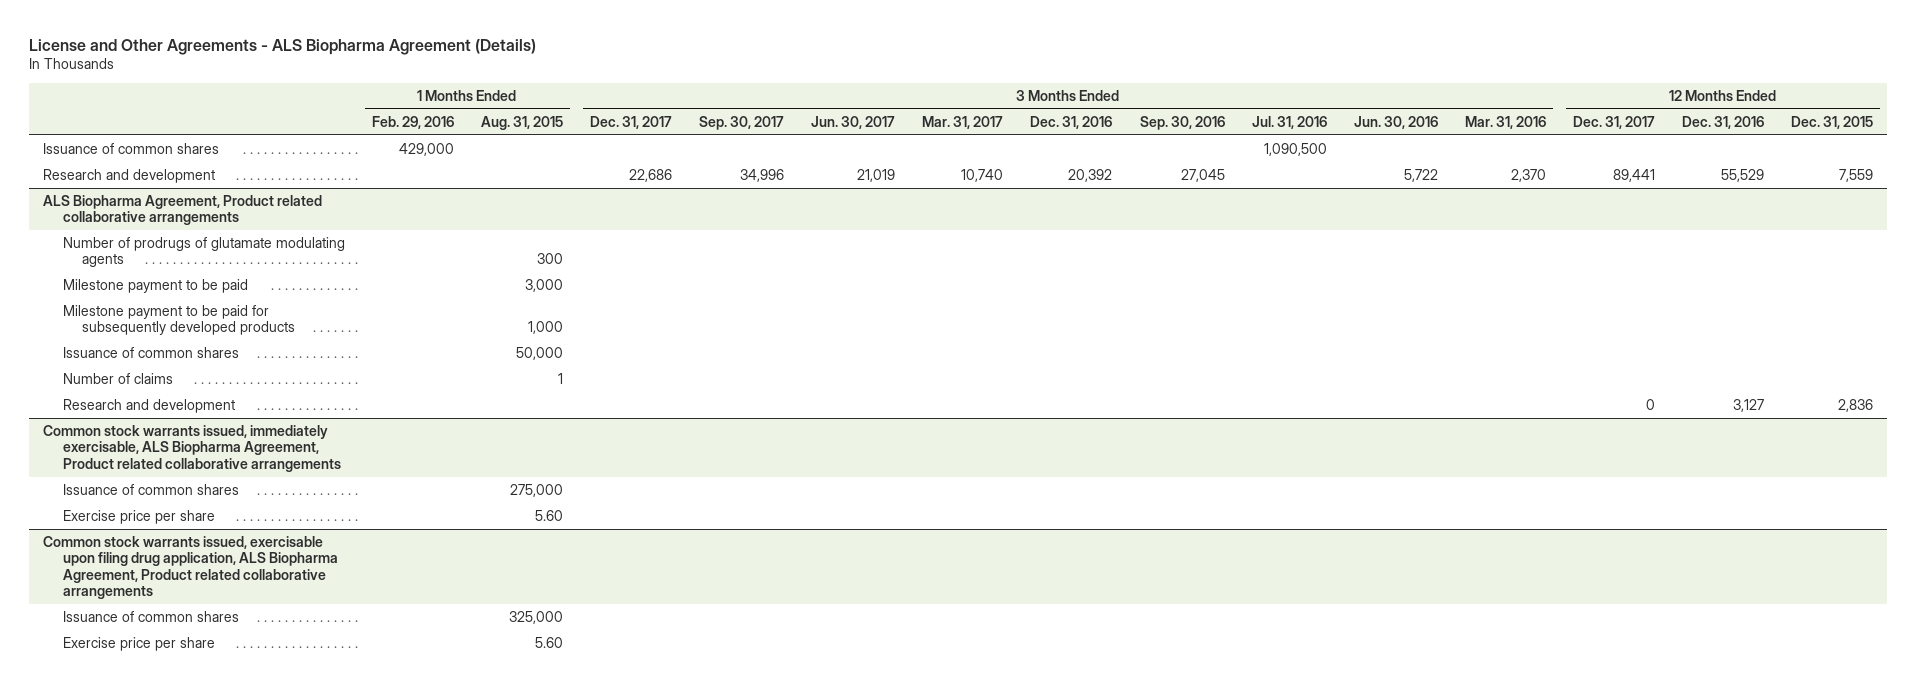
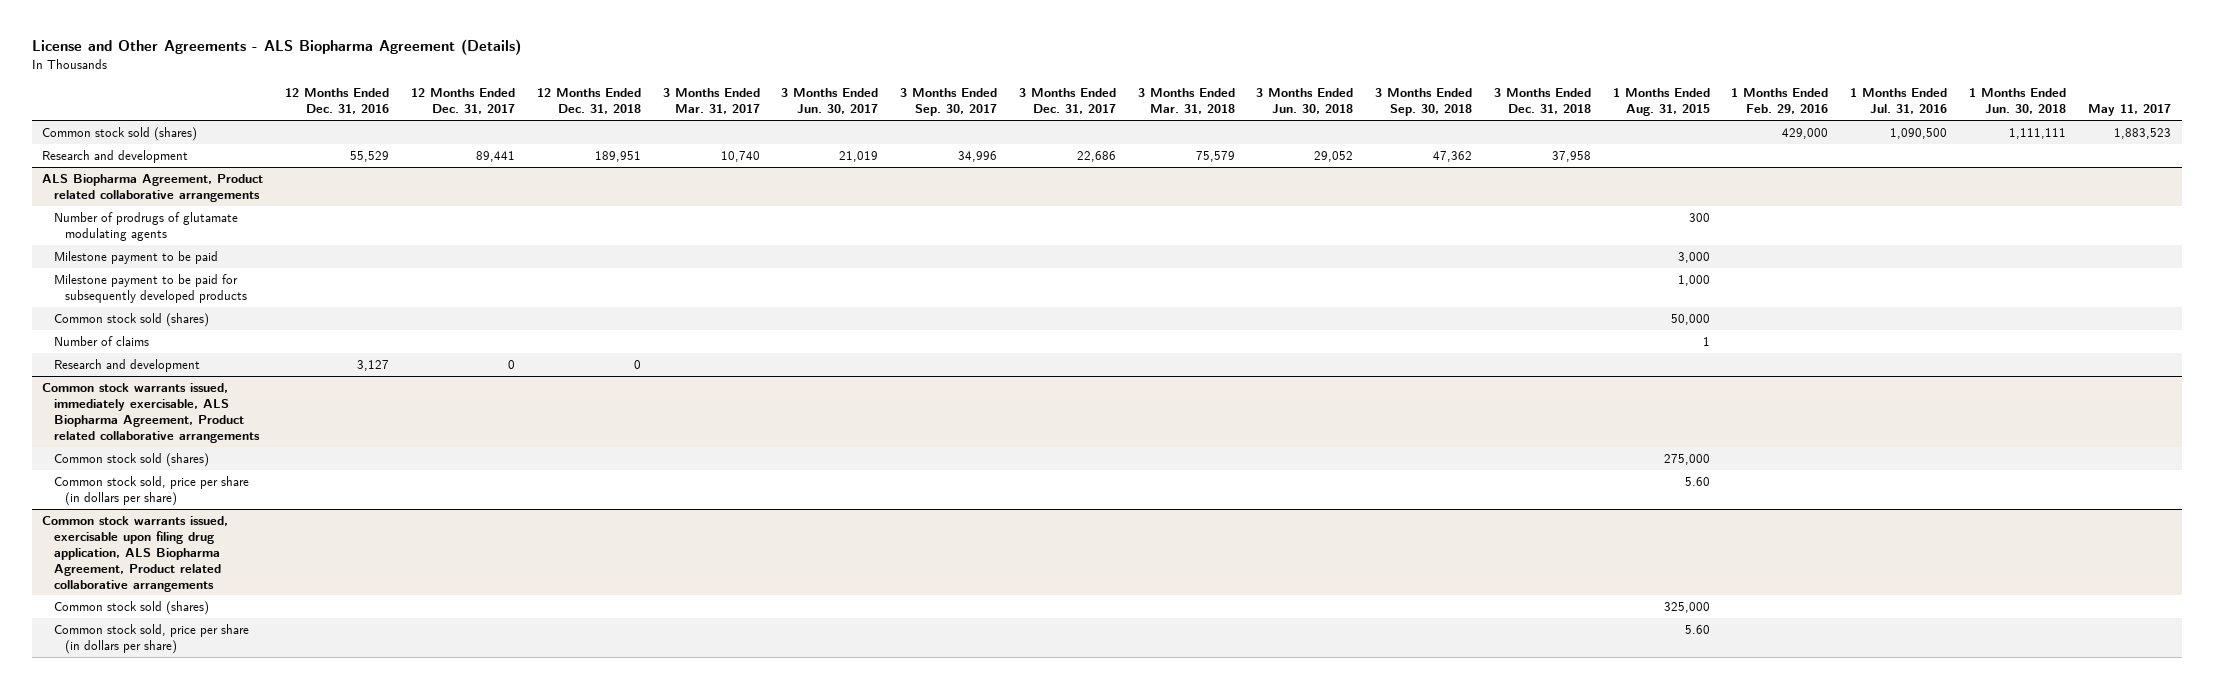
- | 1 Months Ended Feb. 29, 2016 | 1 Months Ended Aug. 31, 2015 | 3 Months Ended Dec. 31, 2017 | 3 Months Ended Sep. 30, 2017 | 3 Months Ended Jun. 30, 2017 | 3 Months Ended Mar. 31, 2017 | 3 Months Ended Dec. 31, 2016 | 3 Months Ended Sep. 30, 2016 | 3 Months Ended Jul. 31, 2016 | 3 Months Ended Jun. 30, 2016 | 3 Months Ended Mar. 31, 2016 | 12 Months Ended Dec. 31, 2017 | 12 Months Ended Dec. 31, 2016 | 12 Months Ended Dec. 31, 2015
+ | 12 Months Ended Dec. 31, 2016 | 12 Months Ended Dec. 31, 2017 | 12 Months Ended Dec. 31, 2018 | 3 Months Ended Mar. 31, 2017 | 3 Months Ended Jun. 30, 2017 | 3 Months Ended Sep. 30, 2017 | 3 Months Ended Dec. 31, 2017 | 3 Months Ended Mar. 31, 2018 | 3 Months Ended Jun. 30, 2018 | 3 Months Ended Sep. 30, 2018 | 3 Months Ended Dec. 31, 2018 | 1 Months Ended Aug. 31, 2015 | 1 Months Ended Feb. 29, 2016 | 1 Months Ended Jul. 31, 2016 | 1 Months Ended Jun. 30, 2018 | May 11, 2017
- Issuance of common shares | 429,000 | | | | | | | | 1,090,500 | | | | |
+ Common stock sold (shares) | | | | | | | | | | | | | 429,000 | 1,090,500 | 1,111,111 | 1,883,523
@ ALS Biopharma Agreement, Product related collaborative arrangements
- Issuance of common shares | | 50,000 | | | | | | | | | | | |
+ Common stock sold (shares) | | | | | | | | | | | | 50,000 | | | |
@ Common stock warrants issued, immediately exercisable, ALS Biopharma Agreement, Product related collaborative arrangements
- Issuance of common shares | | 275,000 | | | | | | | | | | | |
- Exercise price per share | | 5.60 | | | | | | | | | | | |
+ Common stock sold (shares) | | | | | | | | | | | | 275,000 | | | |
+ Common stock sold, price per share (in dollars per share) | | | | | | | | | | | | 5.60 | | | |
@ Common stock warrants issued, exercisable upon filing drug application, ALS Biopharma Agreement, Product related collaborative arrangements
- Issuance of common shares | | 325,000 | | | | | | | | | | | |
- Exercise price per share | | 5.60 | | | | | | | | | | | |
+ Common stock sold (shares) | | | | | | | | | | | | 325,000 | | | |
+ Common stock sold, price per share (in dollars per share) | | | | | | | | | | | | 5.60 | | | |

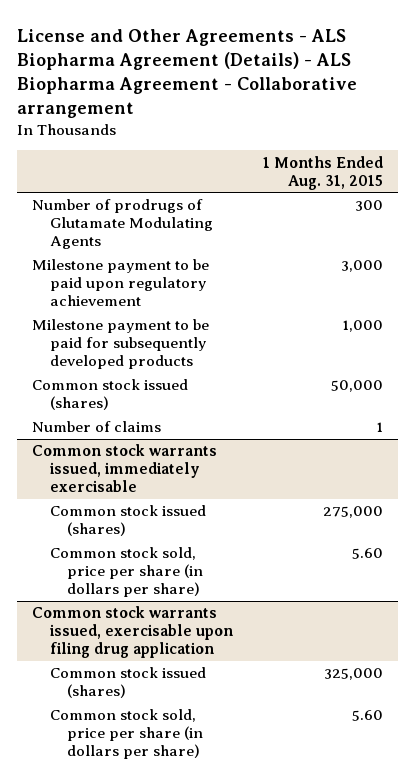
- License and Other Agreements - ALS Biopharma Agreement (Details)
+ License and Other Agreements - ALS Biopharma Agreement (Details) - ALS Biopharma Agreement - Collaborative arrangement
- | 12 Months Ended Dec. 31, 2016 | 12 Months Ended Dec. 31, 2017 | 12 Months Ended Dec. 31, 2018 | 3 Months Ended Mar. 31, 2017 | 3 Months Ended Jun. 30, 2017 | 3 Months Ended Sep. 30, 2017 | 3 Months Ended Dec. 31, 2017 | 3 Months Ended Mar. 31, 2018 | 3 Months Ended Jun. 30, 2018 | 3 Months Ended Sep. 30, 2018 | 3 Months Ended Dec. 31, 2018 | 1 Months Ended Aug. 31, 2015 | 1 Months Ended Feb. 29, 2016 | 1 Months Ended Jul. 31, 2016 | 1 Months Ended Jun. 30, 2018 | May 11, 2017
+ | 1 Months Ended Aug. 31, 2015
- Common stock sold (shares) | | | | | | | | | | | | | 429,000 | 1,090,500 | 1,111,111 | 1,883,523
- Research and development | 55,529 | 89,441 | 189,951 | 10,740 | 21,019 | 34,996 | 22,686 | 75,579 | 29,052 | 47,362 | 37,958 | | | | |
- ALS Biopharma Agreement, Product related collaborative arrangements
- Number of prodrugs of glutamate modulating agents | | | | | | | | | | | | 300 | | | |
- Milestone payment to be paid | | | | | | | | | | | | 3,000 | | | |
+ Number of prodrugs of Glutamate Modulating Agents | 300
+ Milestone payment to be paid upon regulatory achievement | 3,000
- Common stock sold (shares) | | | | | | | | | | | | 50,000 | | | |
+ Common stock issued (shares) | 50,000
- Research and development | 3,127 | 0 | 0 | | | | | | | | | | | | |
- Common stock warrants issued, immediately exercisable, ALS Biopharma Agreement, Product related collaborative arrangements
- Common stock sold (shares) | | | | | | | | | | | | 275,000 | | | |
+ Common stock warrants issued, immediately exercisable
+ Common stock issued (shares) | 275,000
- Common stock warrants issued, exercisable upon filing drug application, ALS Biopharma Agreement, Product related collaborative arrangements
- Common stock sold (shares) | | | | | | | | | | | | 325,000 | | | |
+ Common stock warrants issued, exercisable upon filing drug application
+ Common stock issued (shares) | 325,000

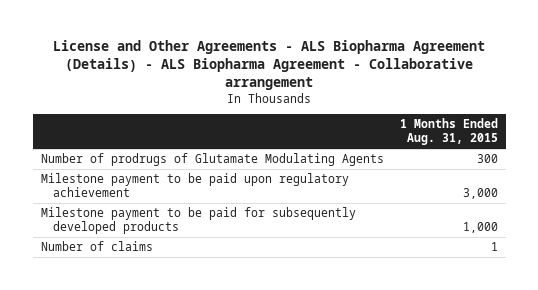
- Common stock issued (shares) | 50,000
- Common stock warrants issued, immediately exercisable
- Common stock issued (shares) | 275,000
- Common stock sold, price per share (in dollars per share) | 5.60
- Common stock warrants issued, exercisable upon filing drug application
- Common stock issued (shares) | 325,000
- Common stock sold, price per share (in dollars per share) | 5.60

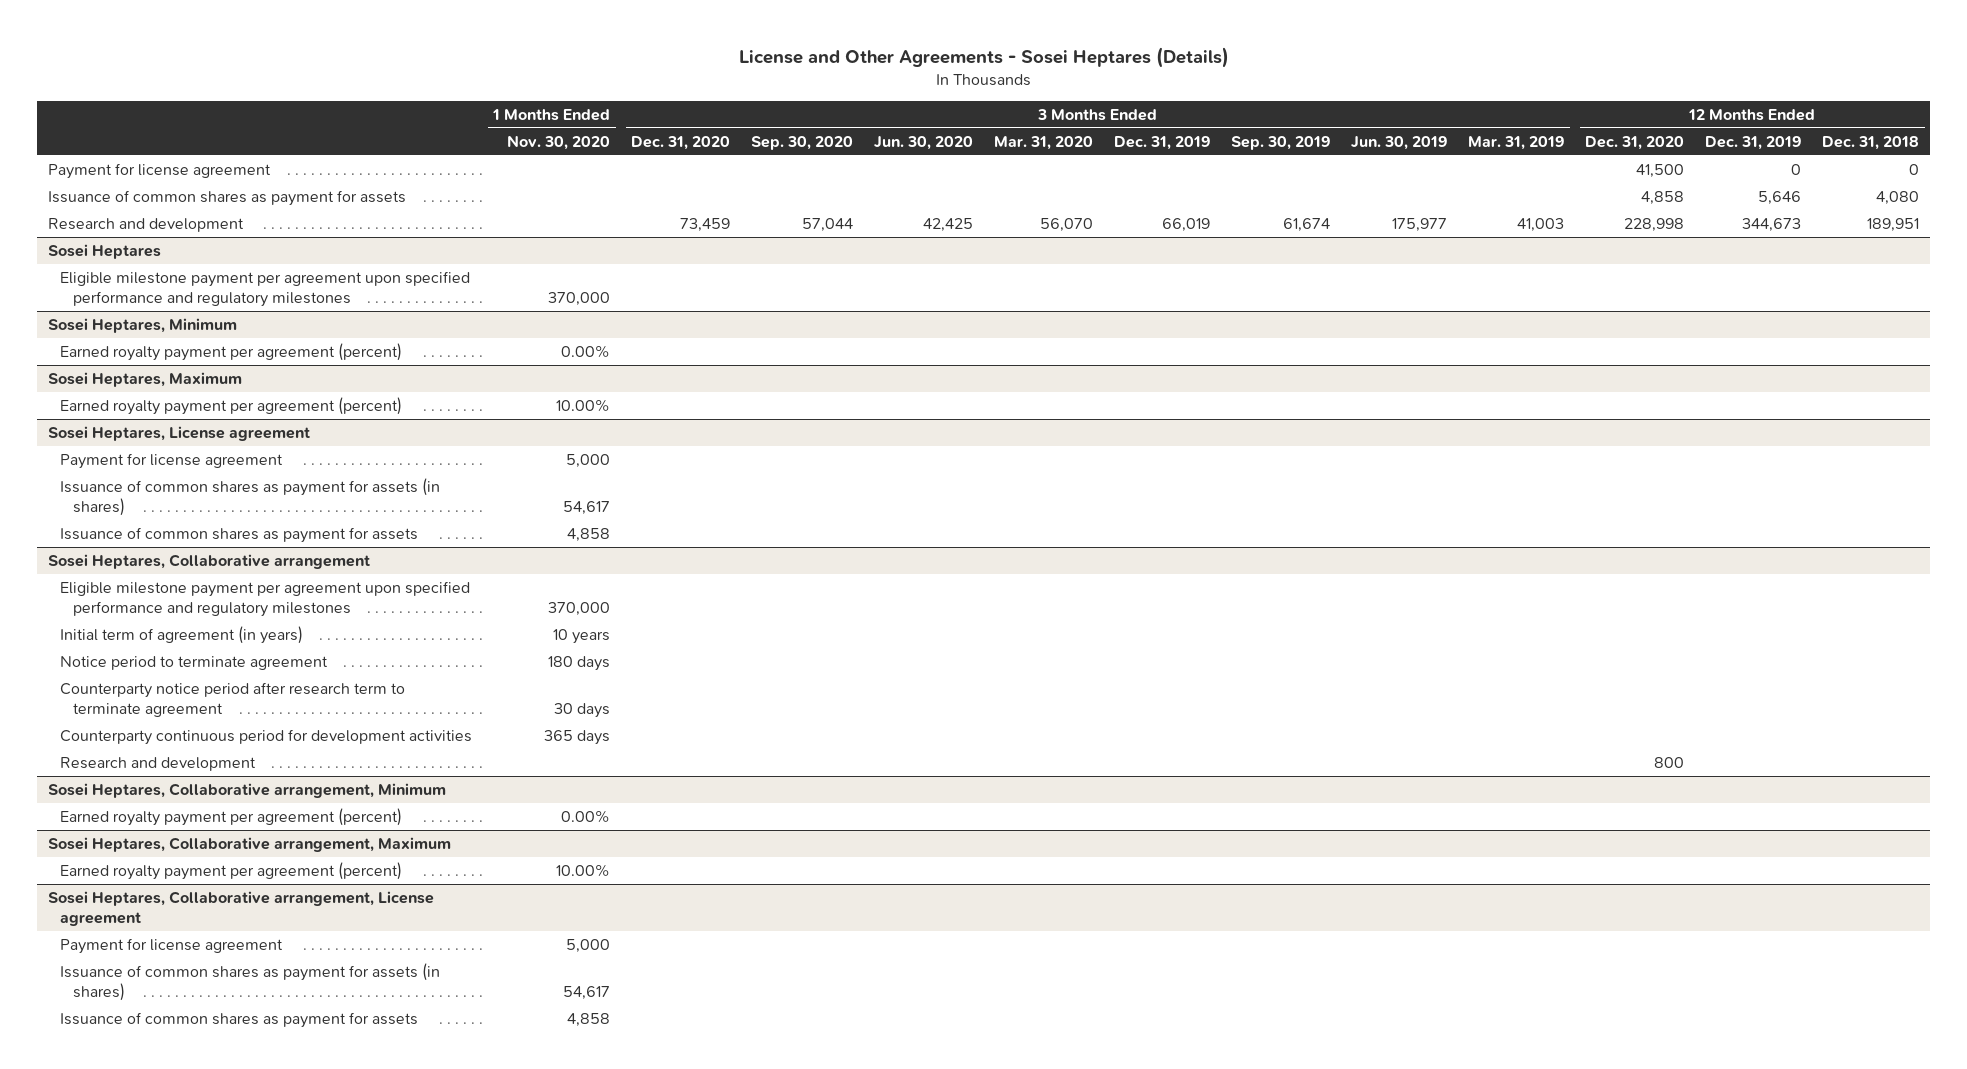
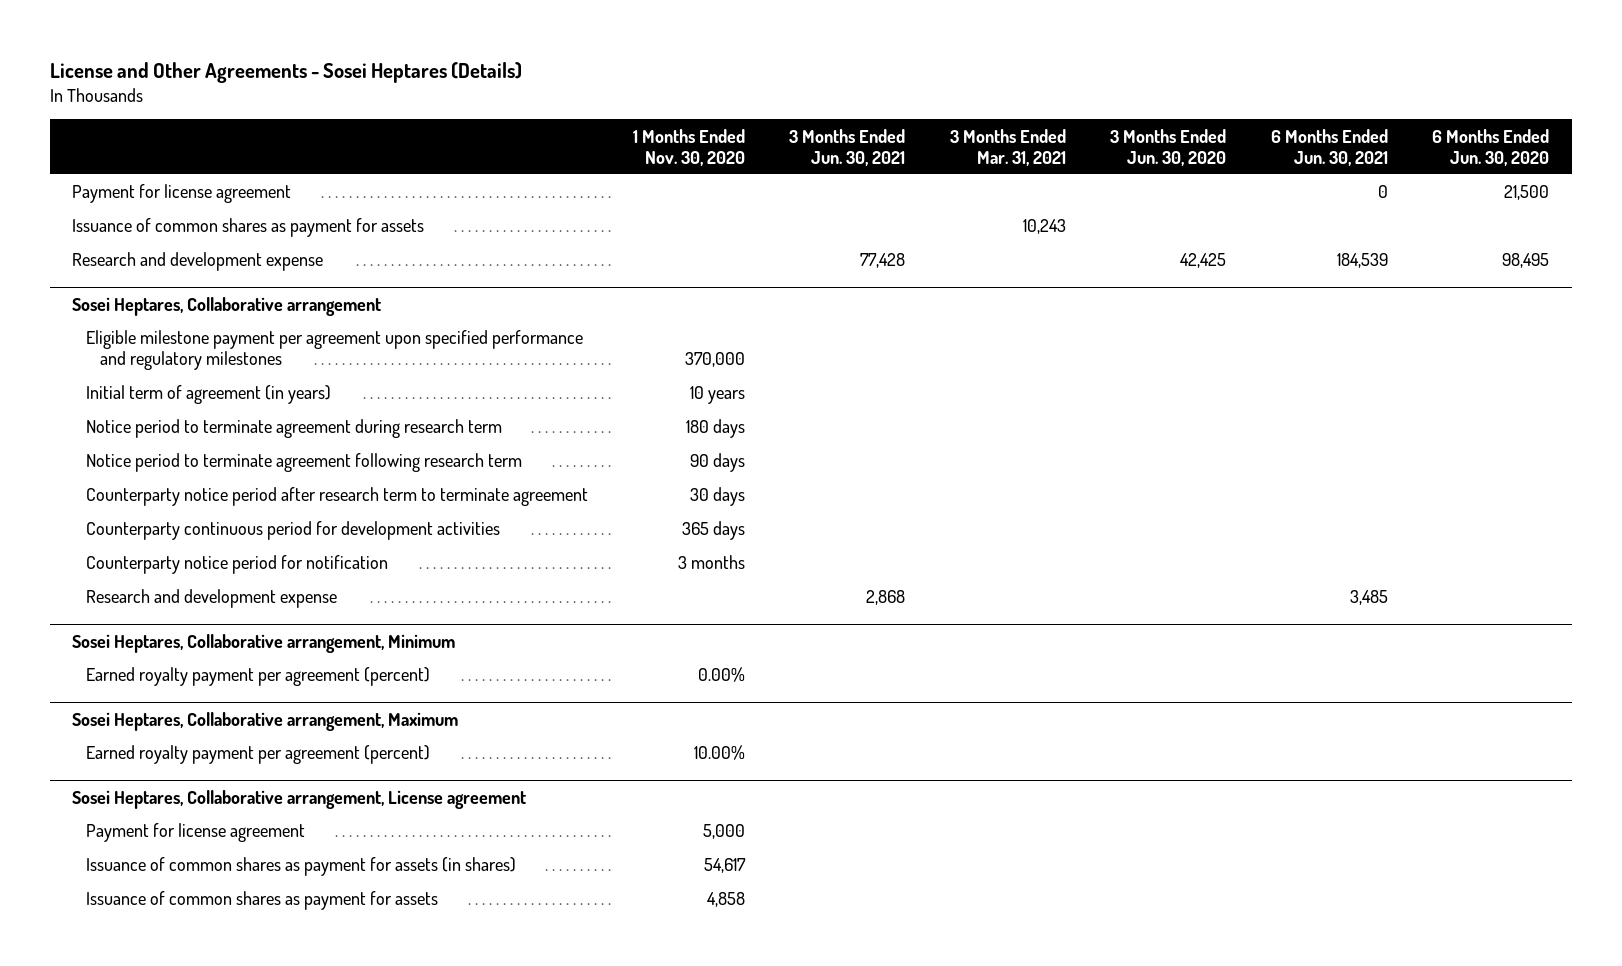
- | 1 Months Ended Nov. 30, 2020 | 3 Months Ended Dec. 31, 2020 | 3 Months Ended Sep. 30, 2020 | 3 Months Ended Jun. 30, 2020 | 3 Months Ended Mar. 31, 2020 | 3 Months Ended Dec. 31, 2019 | 3 Months Ended Sep. 30, 2019 | 3 Months Ended Jun. 30, 2019 | 3 Months Ended Mar. 31, 2019 | 12 Months Ended Dec. 31, 2020 | 12 Months Ended Dec. 31, 2019 | 12 Months Ended Dec. 31, 2018
+ | 1 Months Ended Nov. 30, 2020 | 3 Months Ended Jun. 30, 2021 | 3 Months Ended Mar. 31, 2021 | 3 Months Ended Jun. 30, 2020 | 6 Months Ended Jun. 30, 2021 | 6 Months Ended Jun. 30, 2020
- Research and development | | 73,459 | 57,044 | 42,425 | 56,070 | 66,019 | 61,674 | 175,977 | 41,003 | 228,998 | 344,673 | 189,951
- Sosei Heptares
- Eligible milestone payment per agreement upon specified performance and regulatory milestones | 370,000 | | | | | | | | | | |
- Sosei Heptares, Minimum
- Earned royalty payment per agreement (percent) | 0.00% | | | | | | | | | | |
- Sosei Heptares, Maximum
- Earned royalty payment per agreement (percent) | 10.00% | | | | | | | | | | |
- Sosei Heptares, License agreement
- Payment for license agreement | 5,000 | | | | | | | | | | |
- Issuance of common shares as payment for assets (in shares) | 54,617 | | | | | | | | | | |
- Issuance of common shares as payment for assets | 4,858 | | | | | | | | | | |
+ Research and development expense | | 77,428 | | 42,425 | 184,539 | 98,495
@ Sosei Heptares, Collaborative arrangement
- Notice period to terminate agreement | 180 days | | | | | | | | | | |
+ Notice period to terminate agreement during research term | 180 days | | | | |
+ Notice period to terminate agreement following research term | 90 days | | | | |
- Research and development | | | | | | | | | | 800 | |
+ Counterparty notice period for notification | 3 months | | | | |
+ Research and development expense | | 2,868 | | | 3,485 |

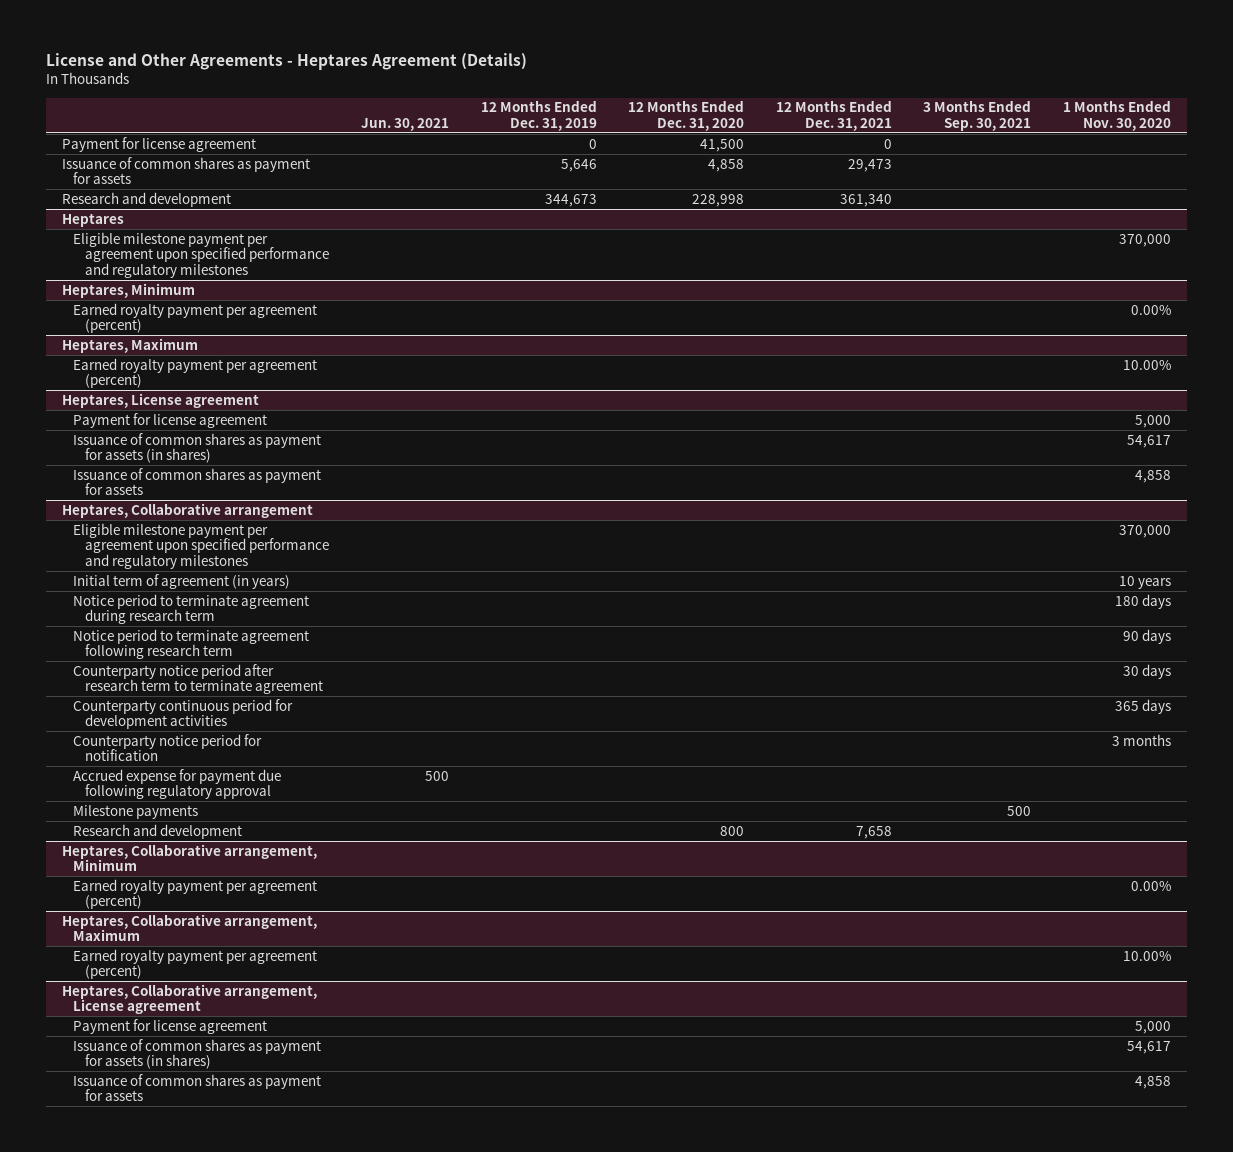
- License and Other Agreements - Sosei Heptares (Details)
+ License and Other Agreements - Heptares Agreement (Details)
- | 1 Months Ended Nov. 30, 2020 | 3 Months Ended Jun. 30, 2021 | 3 Months Ended Mar. 31, 2021 | 3 Months Ended Jun. 30, 2020 | 6 Months Ended Jun. 30, 2021 | 6 Months Ended Jun. 30, 2020
+ | Jun. 30, 2021 | 12 Months Ended Dec. 31, 2019 | 12 Months Ended Dec. 31, 2020 | 12 Months Ended Dec. 31, 2021 | 3 Months Ended Sep. 30, 2021 | 1 Months Ended Nov. 30, 2020
- Research and development expense | | 77,428 | | 42,425 | 184,539 | 98,495
- Sosei Heptares, Collaborative arrangement
+ Research and development | | 344,673 | 228,998 | 361,340 | |
+ Heptares
+ Heptares, Minimum
+ Earned royalty payment per agreement (percent) | | | | | | 0.00%
+ Heptares, Maximum
+ Earned royalty payment per agreement (percent) | | | | | | 10.00%
+ Heptares, License agreement
+ Payment for license agreement | | | | | | 5,000
+ Issuance of common shares as payment for assets (in shares) | | | | | | 54,617
+ Issuance of common shares as payment for assets | | | | | | 4,858
+ Heptares, Collaborative arrangement
+ Eligible milestone payment per agreement upon specified performance and regulatory milestones | | | | | | 370,000
- Research and development expense | | 2,868 | | | 3,485 |
- Sosei Heptares, Collaborative arrangement, Minimum
+ Accrued expense for payment due following regulatory approval | 500 | | | | |
+ Milestone payments | | | | | 500 |
+ Research and development | | | 800 | 7,658 | |
+ Heptares, Collaborative arrangement, Minimum
- Sosei Heptares, Collaborative arrangement, Maximum
+ Heptares, Collaborative arrangement, Maximum
- Sosei Heptares, Collaborative arrangement, License agreement
+ Heptares, Collaborative arrangement, License agreement

